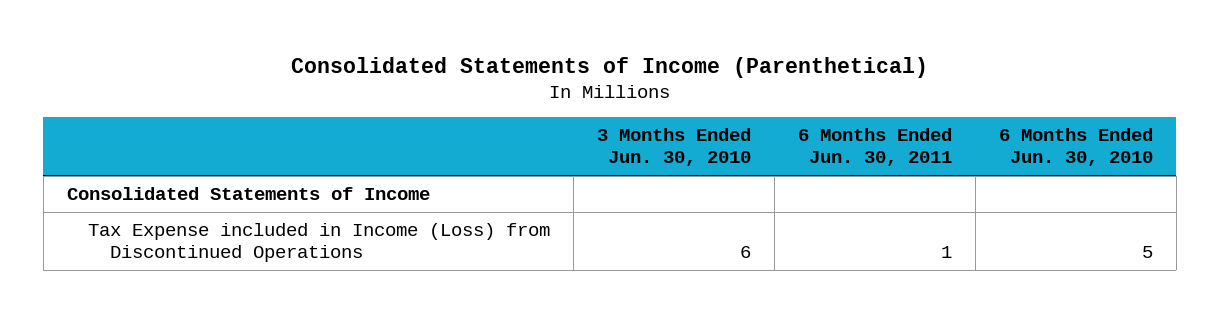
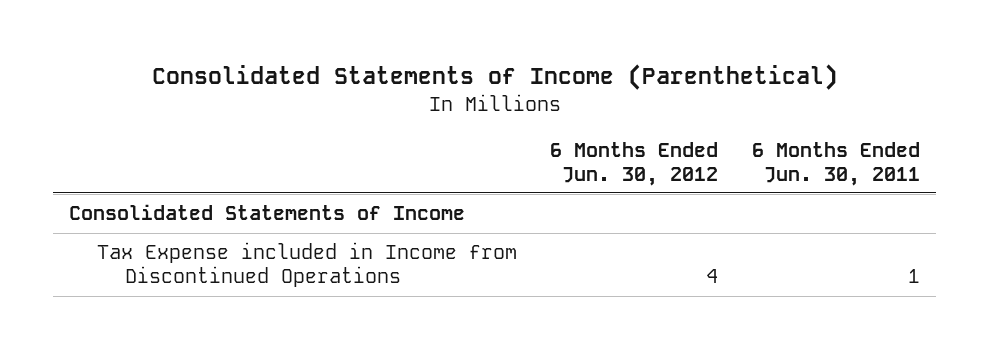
- | 3 Months Ended Jun. 30, 2010 | 6 Months Ended Jun. 30, 2011 | 6 Months Ended Jun. 30, 2010
+ | 6 Months Ended Jun. 30, 2012 | 6 Months Ended Jun. 30, 2011
- Tax Expense included in Income (Loss) from Discontinued Operations | 6 | 1 | 5
+ Tax Expense included in Income from Discontinued Operations | 4 | 1

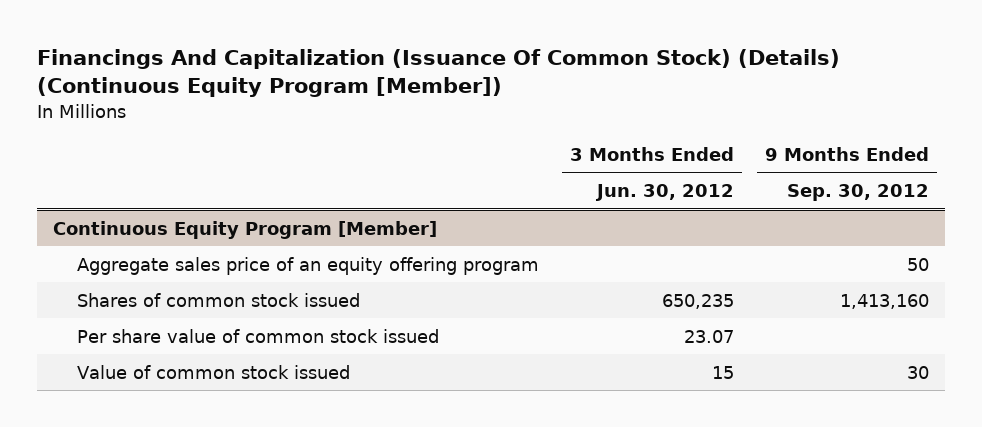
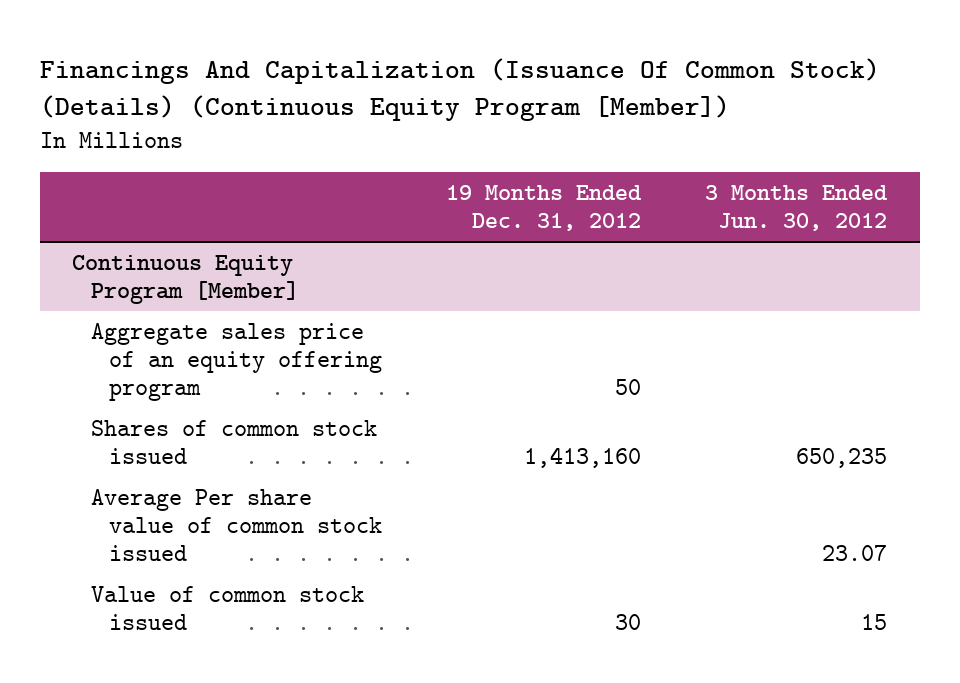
- | 3 Months Ended Jun. 30, 2012 | 9 Months Ended Sep. 30, 2012
+ | 19 Months Ended Dec. 31, 2012 | 3 Months Ended Jun. 30, 2012
@ Continuous Equity Program [Member]
- Per share value of common stock issued | 23.07 |
+ Average Per share value of common stock issued | | 23.07

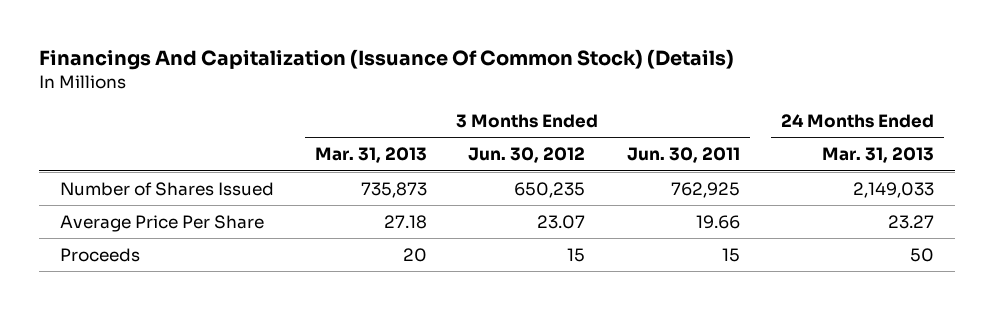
- Financings And Capitalization (Issuance Of Common Stock) (Details) (Continuous Equity Program [Member])
+ Financings And Capitalization (Issuance Of Common Stock) (Details)
- | 19 Months Ended Dec. 31, 2012 | 3 Months Ended Jun. 30, 2012
+ | 3 Months Ended Mar. 31, 2013 | 3 Months Ended Jun. 30, 2012 | 3 Months Ended Jun. 30, 2011 | 24 Months Ended Mar. 31, 2013
- Continuous Equity Program [Member]
- Aggregate sales price of an equity offering program | 50 |
- Shares of common stock issued | 1,413,160 | 650,235
- Average Per share value of common stock issued | | 23.07
- Value of common stock issued | 30 | 15
+ Number of Shares Issued | 735,873 | 650,235 | 762,925 | 2,149,033
+ Average Price Per Share | 27.18 | 23.07 | 19.66 | 23.27
+ Proceeds | 20 | 15 | 15 | 50

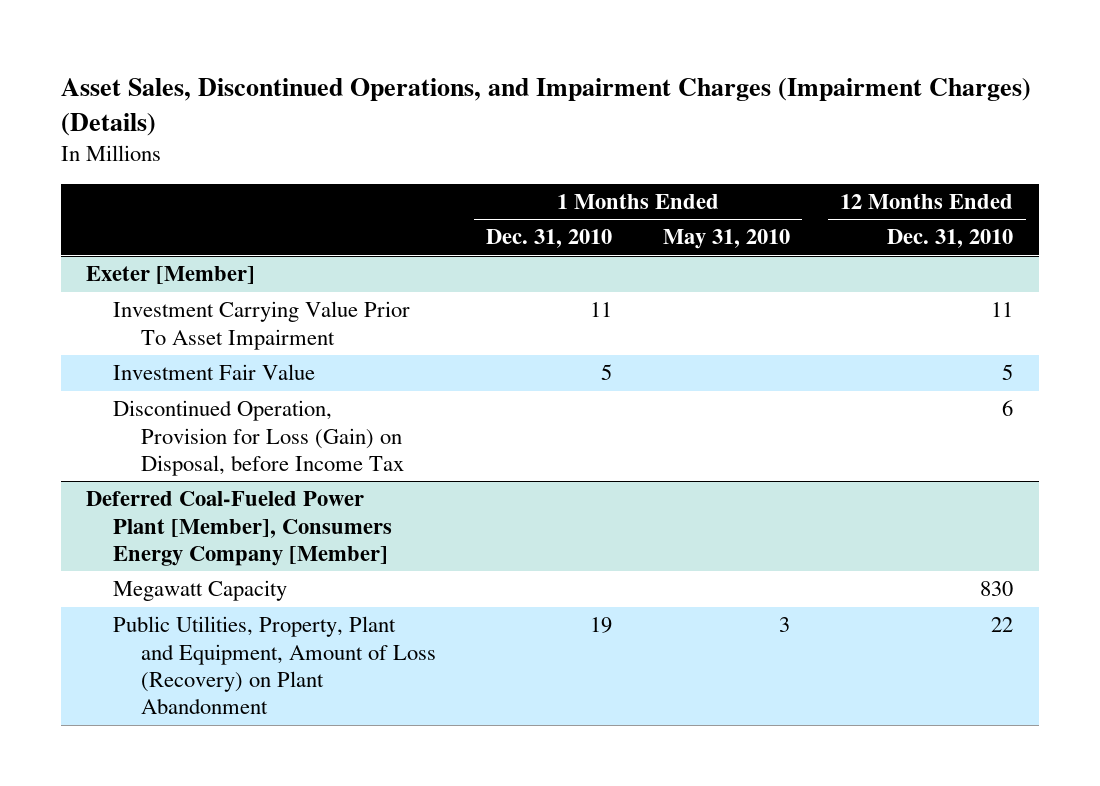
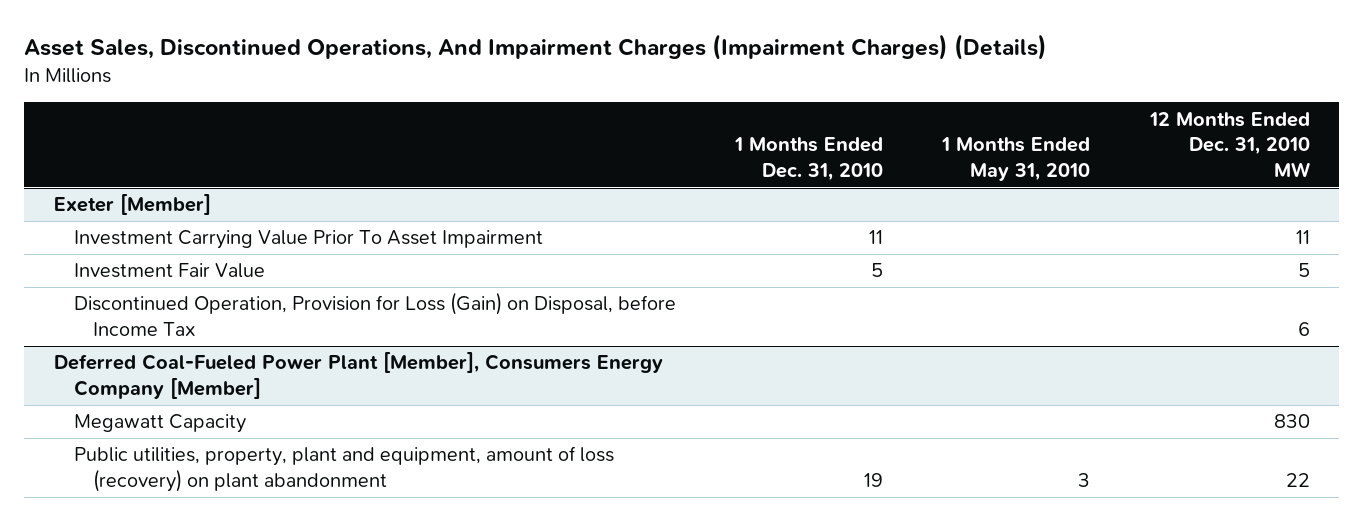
- Asset Sales, Discontinued Operations, and Impairment Charges (Impairment Charges) (Details)
+ Asset Sales, Discontinued Operations, And Impairment Charges (Impairment Charges) (Details)
- | 1 Months Ended Dec. 31, 2010 | 1 Months Ended May 31, 2010 | 12 Months Ended Dec. 31, 2010
+ | 1 Months Ended Dec. 31, 2010 | 1 Months Ended May 31, 2010 | 12 Months Ended Dec. 31, 2010 MW
@ Deferred Coal-Fueled Power Plant [Member], Consumers Energy Company [Member]
- Public Utilities, Property, Plant and Equipment, Amount of Loss (Recovery) on Plant Abandonment | 19 | 3 | 22
+ Public utilities, property, plant and equipment, amount of loss (recovery) on plant abandonment | 19 | 3 | 22

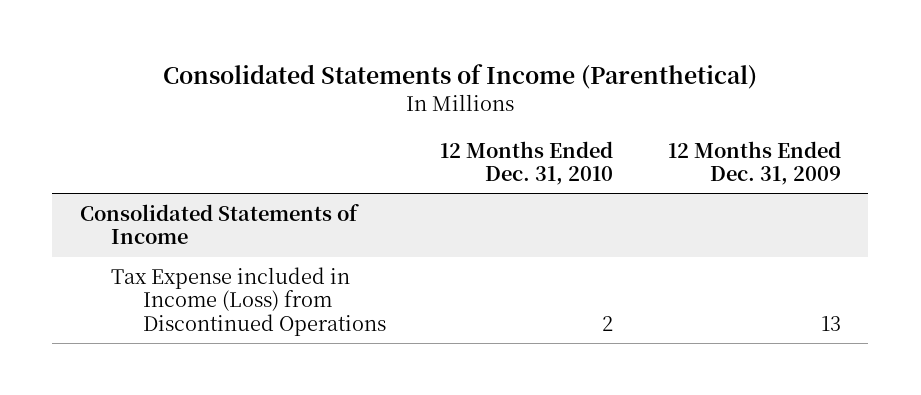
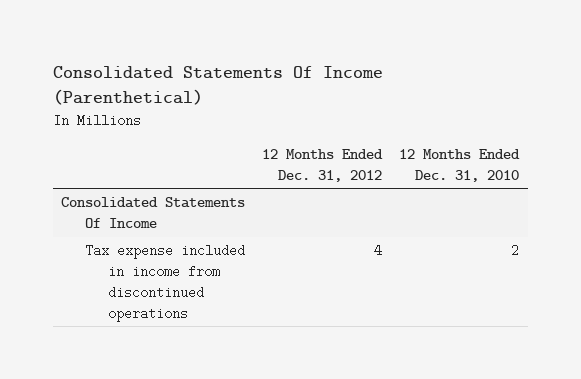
- Consolidated Statements of Income (Parenthetical)
+ Consolidated Statements Of Income (Parenthetical)
- | 12 Months Ended Dec. 31, 2010 | 12 Months Ended Dec. 31, 2009
+ | 12 Months Ended Dec. 31, 2012 | 12 Months Ended Dec. 31, 2010
- Consolidated Statements of Income
- Tax Expense included in Income (Loss) from Discontinued Operations | 2 | 13
+ Consolidated Statements Of Income
+ Tax expense included in income from discontinued operations | 4 | 2

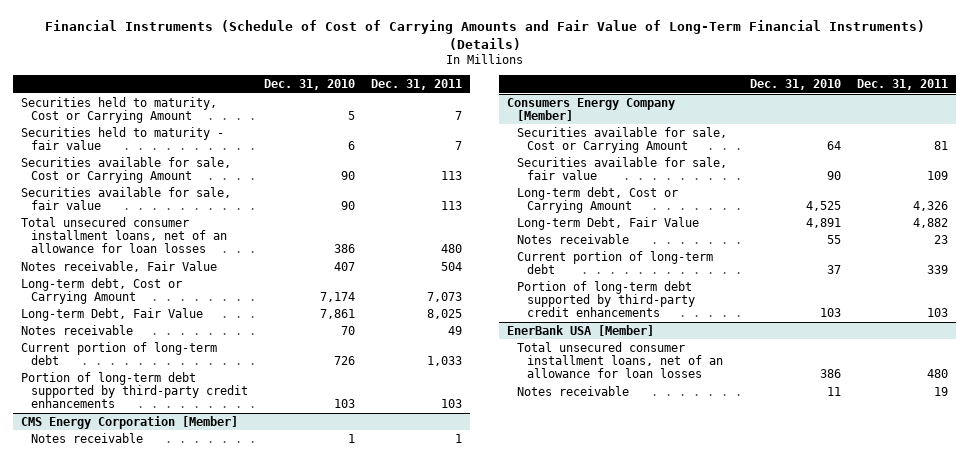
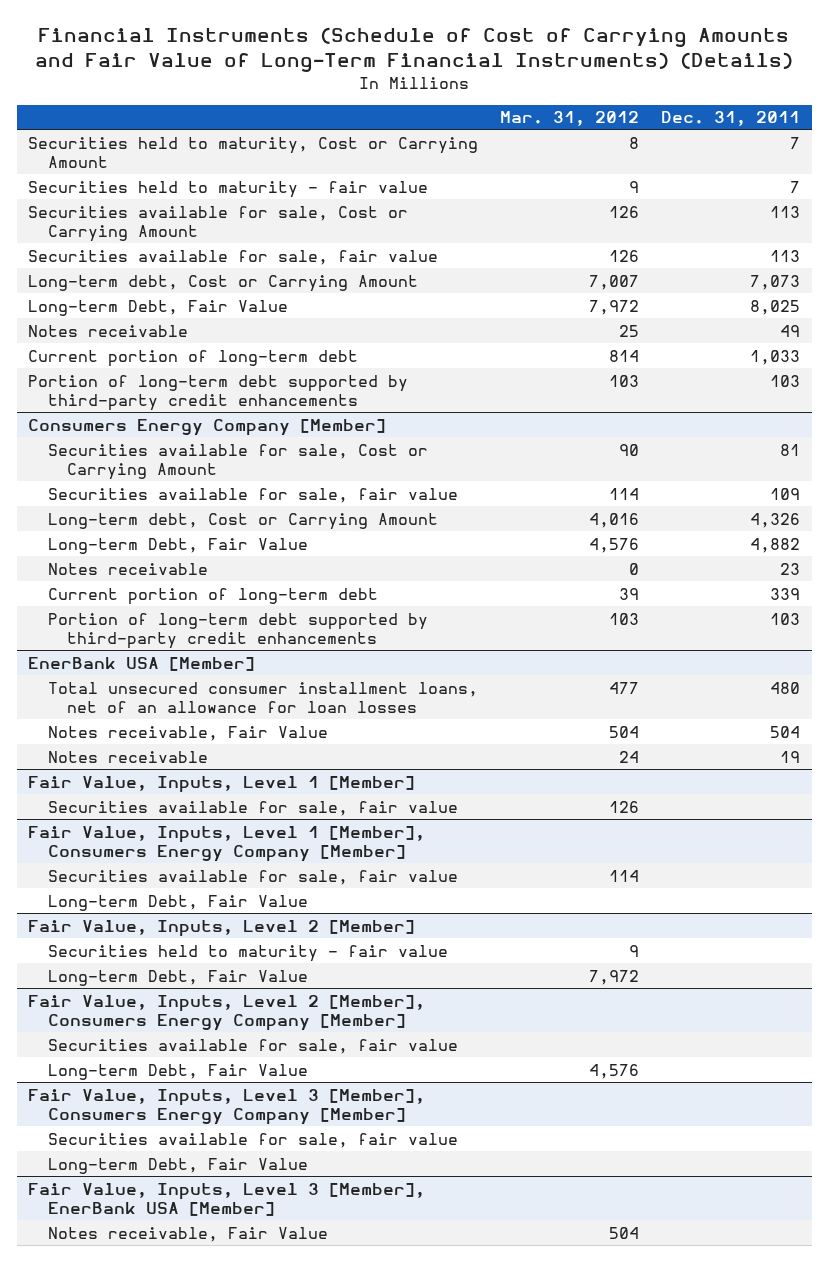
- | Dec. 31, 2010 | Dec. 31, 2011
+ | Mar. 31, 2012 | Dec. 31, 2011
- Total unsecured consumer installment loans, net of an allowance for loan losses | 386 | 480
- Notes receivable, Fair Value | 407 | 504
- CMS Energy Corporation [Member]
- Notes receivable | 1 | 1
@ EnerBank USA [Member]
+ Notes receivable, Fair Value | 504 | 504
+ Fair Value, Inputs, Level 1 [Member]
+ Securities available for sale, fair value | 126 |
+ Fair Value, Inputs, Level 1 [Member], Consumers Energy Company [Member]
+ Securities available for sale, fair value | 114 |
+ Long-term Debt, Fair Value
+ Fair Value, Inputs, Level 2 [Member]
+ Securities held to maturity - fair value | 9 |
+ Long-term Debt, Fair Value | 7,972 |
+ Fair Value, Inputs, Level 2 [Member], Consumers Energy Company [Member]
+ Securities available for sale, fair value
+ Long-term Debt, Fair Value | 4,576 |
+ Fair Value, Inputs, Level 3 [Member], Consumers Energy Company [Member]
+ Securities available for sale, fair value
+ Long-term Debt, Fair Value
+ Fair Value, Inputs, Level 3 [Member], EnerBank USA [Member]
+ Notes receivable, Fair Value | 504 |

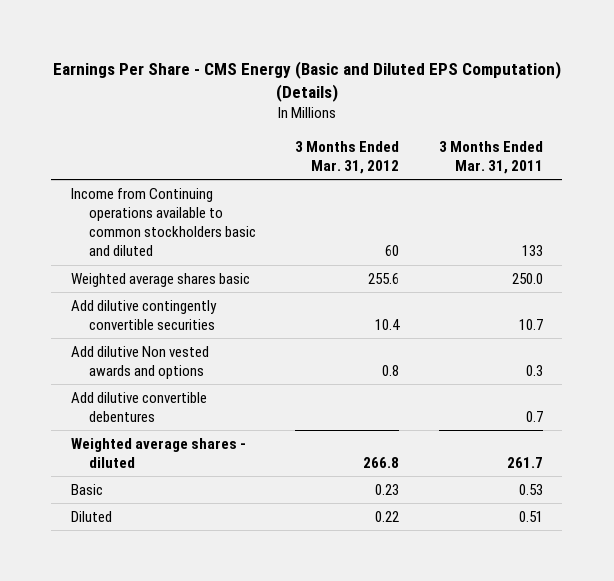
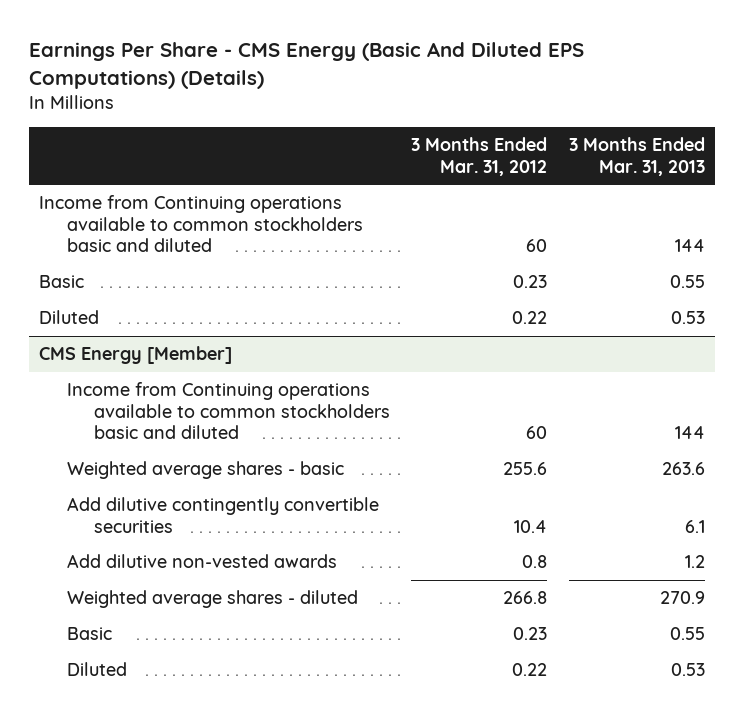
- Earnings Per Share - CMS Energy (Basic and Diluted EPS Computation) (Details)
+ Earnings Per Share - CMS Energy (Basic And Diluted EPS Computations) (Details)
- | 3 Months Ended Mar. 31, 2012 | 3 Months Ended Mar. 31, 2011
+ | 3 Months Ended Mar. 31, 2012 | 3 Months Ended Mar. 31, 2013
- Weighted average shares basic | 255.6 | 250.0
+ Basic | 0.23 | 0.55
+ Diluted | 0.22 | 0.53
+ CMS Energy [Member]
+ Income from Continuing operations available to common stockholders basic and diluted | 60 | 144
+ Weighted average shares - basic | 255.6 | 263.6
- Add dilutive Non vested awards and options | 0.8 | 0.3
- Add dilutive convertible debentures | | 0.7
+ Add dilutive non-vested awards | 0.8 | 1.2

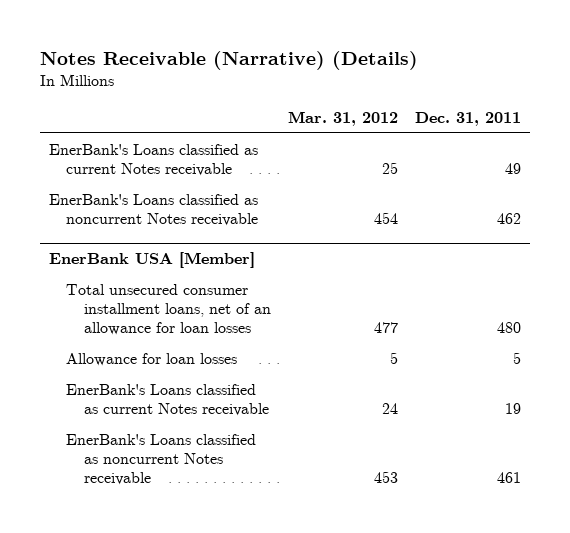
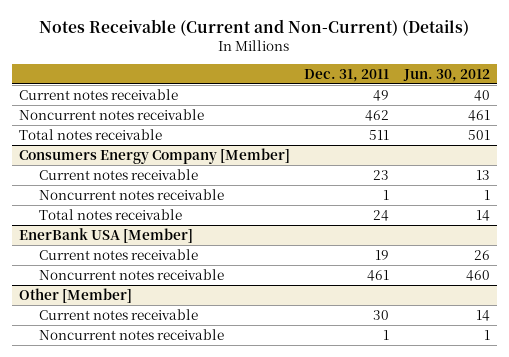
- Notes Receivable (Narrative) (Details)
+ Notes Receivable (Current and Non-Current) (Details)
- | Mar. 31, 2012 | Dec. 31, 2011
+ | Dec. 31, 2011 | Jun. 30, 2012
- EnerBank's Loans classified as current Notes receivable | 25 | 49
- EnerBank's Loans classified as noncurrent Notes receivable | 454 | 462
+ Current notes receivable | 49 | 40
+ Noncurrent notes receivable | 462 | 461
+ Total notes receivable | 511 | 501
+ Consumers Energy Company [Member]
+ Current notes receivable | 23 | 13
+ Noncurrent notes receivable | 1 | 1
+ Total notes receivable | 24 | 14
@ EnerBank USA [Member]
- Total unsecured consumer installment loans, net of an allowance for loan losses | 477 | 480
- Allowance for loan losses | 5 | 5
- EnerBank's Loans classified as current Notes receivable | 24 | 19
- EnerBank's Loans classified as noncurrent Notes receivable | 453 | 461
+ Current notes receivable | 19 | 26
+ Noncurrent notes receivable | 461 | 460
+ Other [Member]
+ Current notes receivable | 30 | 14
+ Noncurrent notes receivable | 1 | 1

